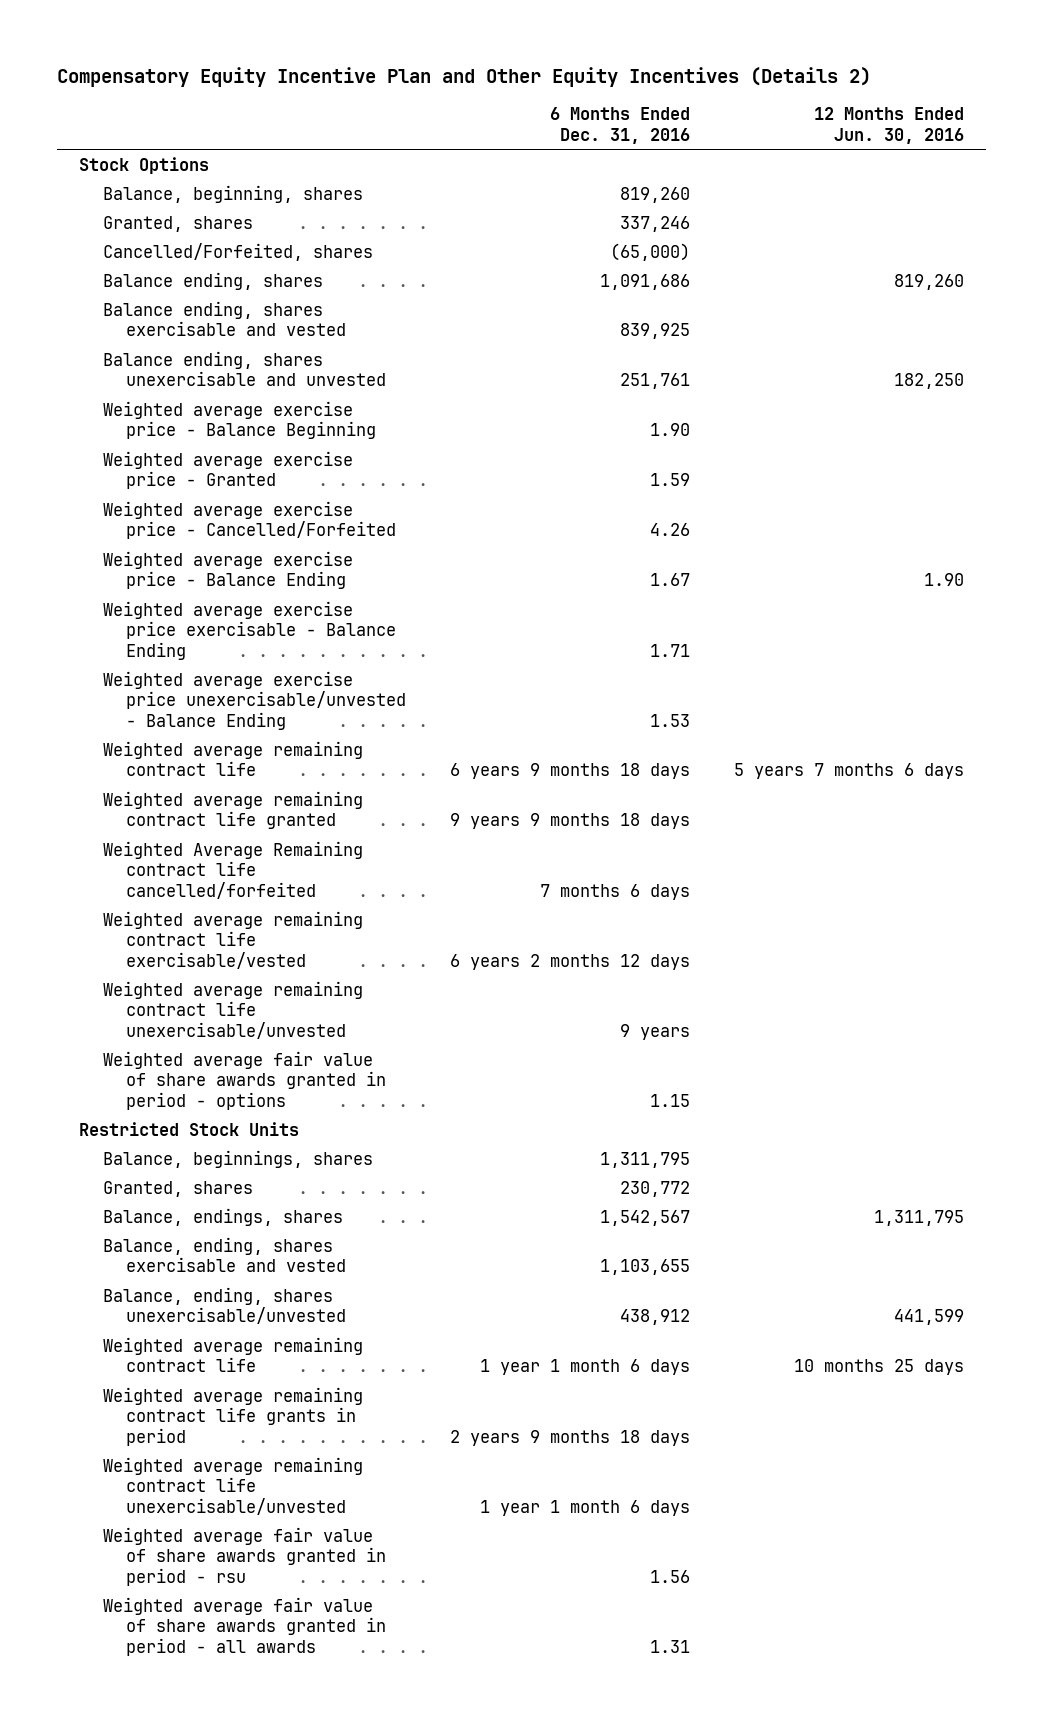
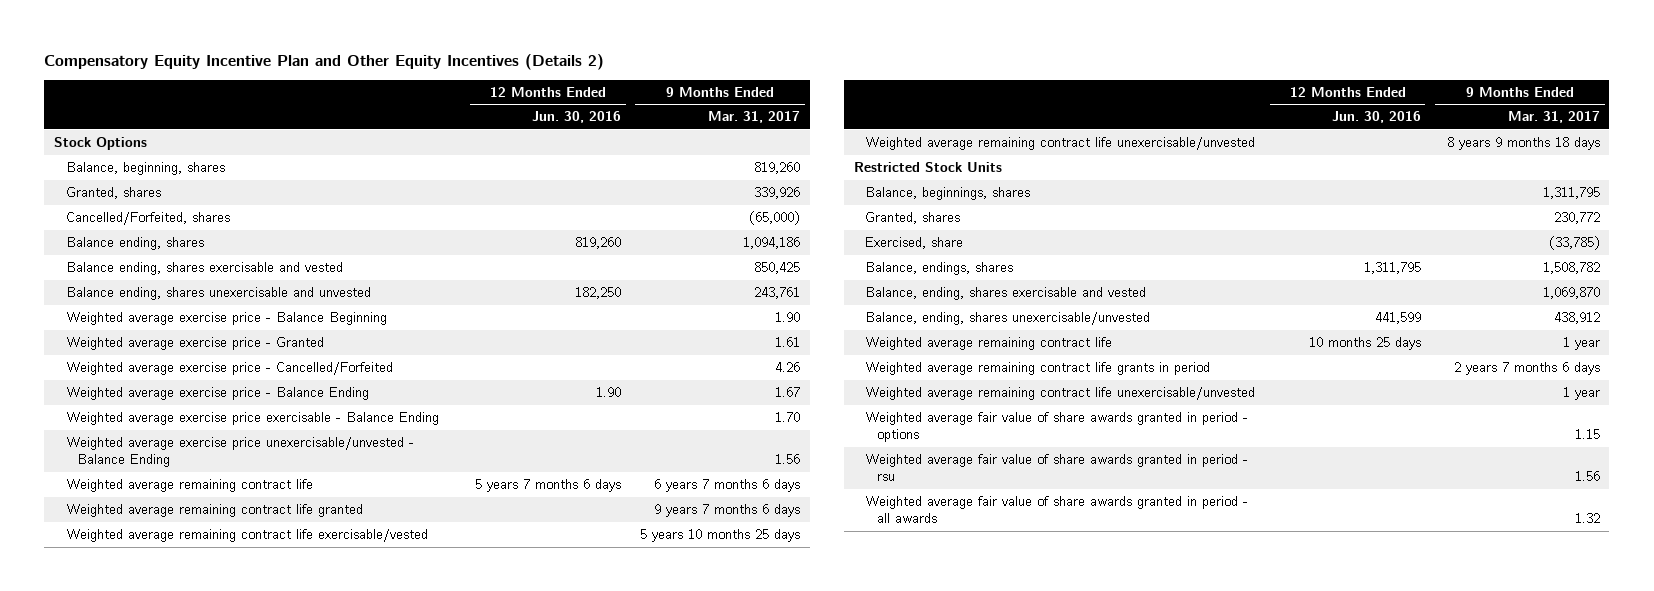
- | 6 Months Ended Dec. 31, 2016 | 12 Months Ended Jun. 30, 2016
+ | 12 Months Ended Jun. 30, 2016 | 9 Months Ended Mar. 31, 2017
- Weighted Average Remaining contract life cancelled/forfeited | 7 months 6 days |
+ Exercised, share | | (33,785)
moved down: Weighted average fair value of share awards granted in period - options | | 1.15

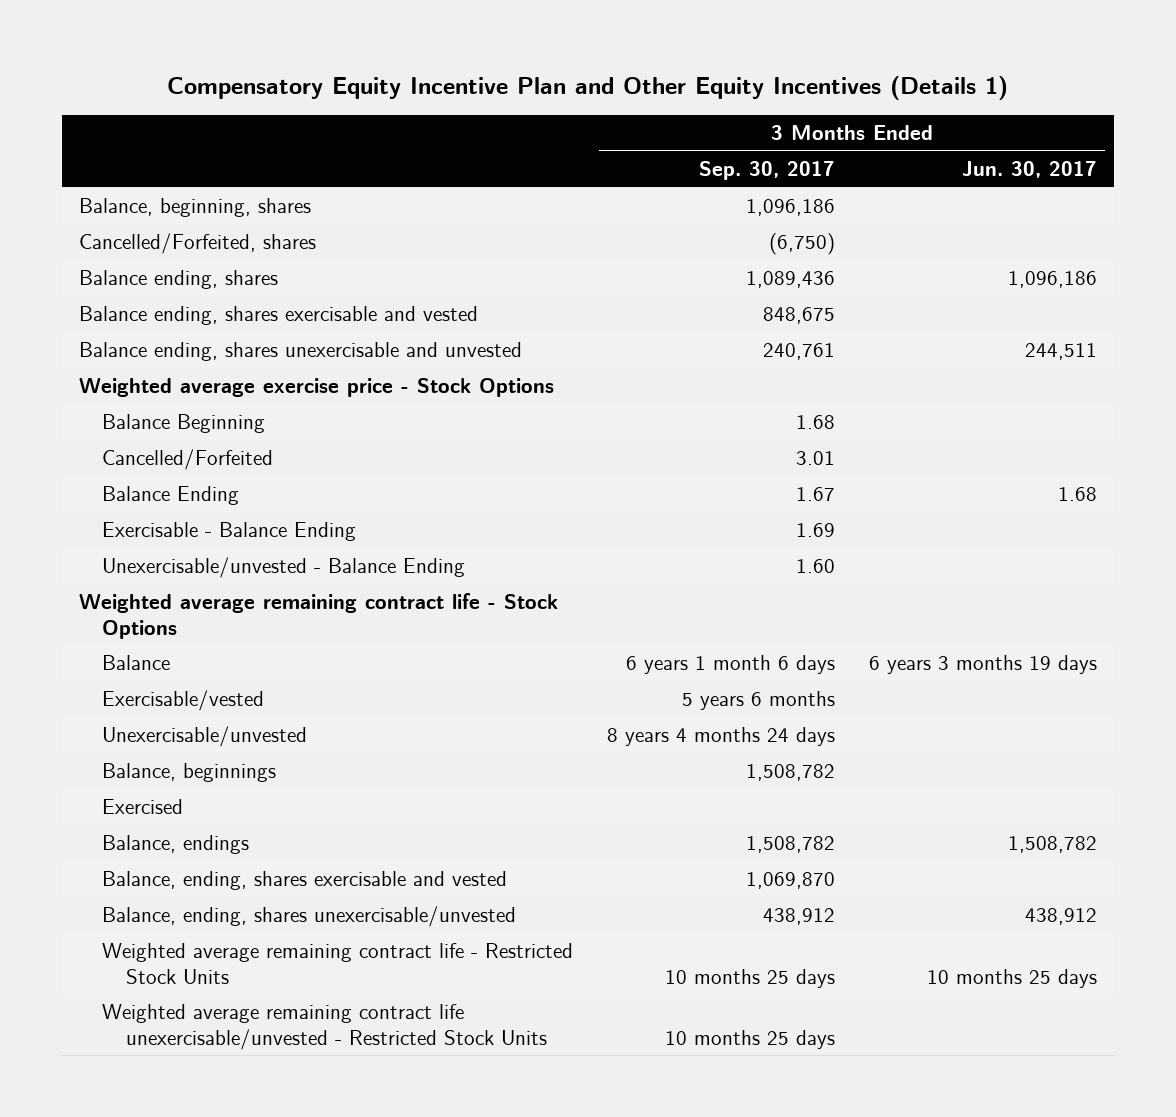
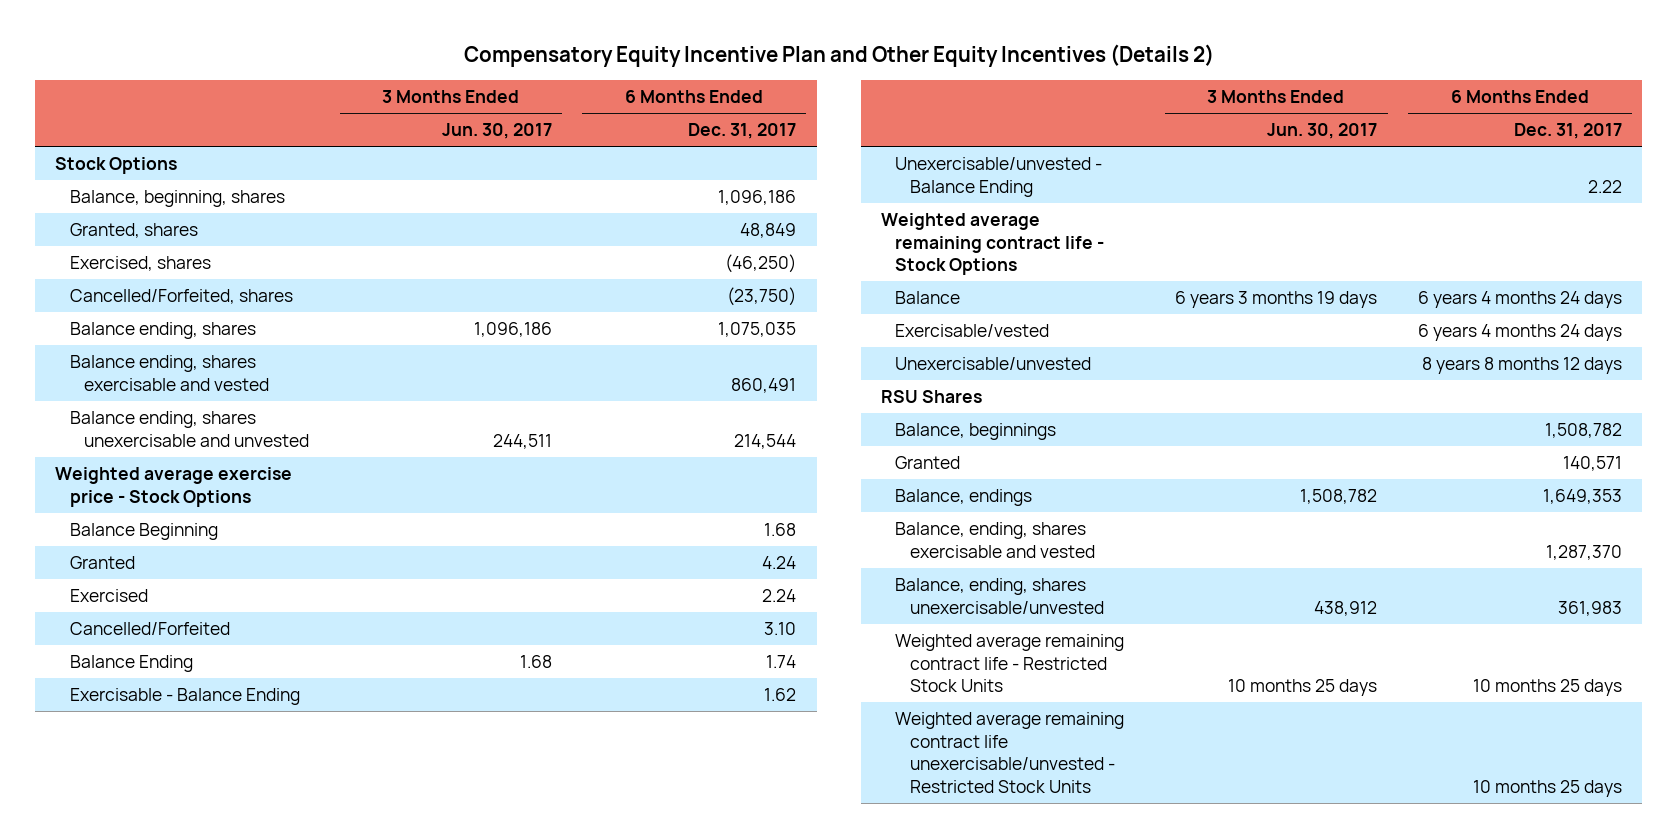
- Compensatory Equity Incentive Plan and Other Equity Incentives (Details 1)
+ Compensatory Equity Incentive Plan and Other Equity Incentives (Details 2)
- | 3 Months Ended Sep. 30, 2017 | 3 Months Ended Jun. 30, 2017
+ | 3 Months Ended Jun. 30, 2017 | 6 Months Ended Dec. 31, 2017
+ Stock Options
+ Granted, shares | | 48,849
+ Exercised, shares | | (46,250)
+ Granted | | 4.24
moved up: Exercised | | 2.24
+ RSU Shares
+ Granted | | 140,571

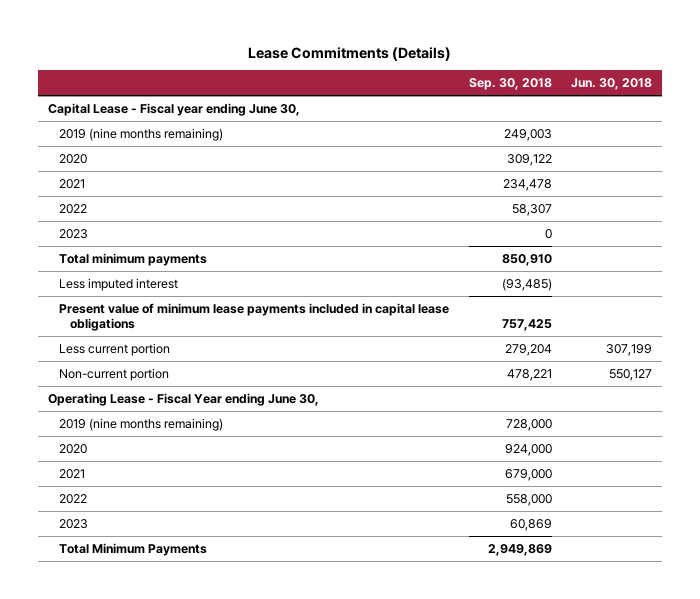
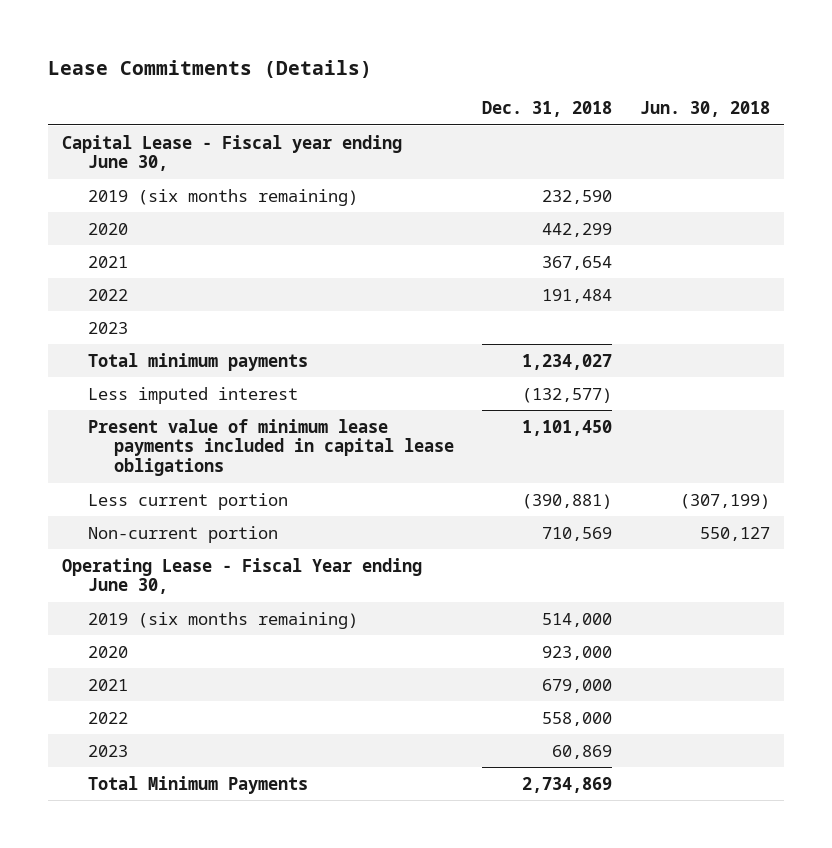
- | Sep. 30, 2018 | Jun. 30, 2018
+ | Dec. 31, 2018 | Jun. 30, 2018
- 2019 (nine months remaining) | 249,003 |
+ 2019 (six months remaining) | 232,590 |
- Less current portion | 279,204 | 307,199
+ Less current portion | (390,881) | (307,199)
- 2019 (nine months remaining) | 728,000 |
+ 2019 (six months remaining) | 514,000 |

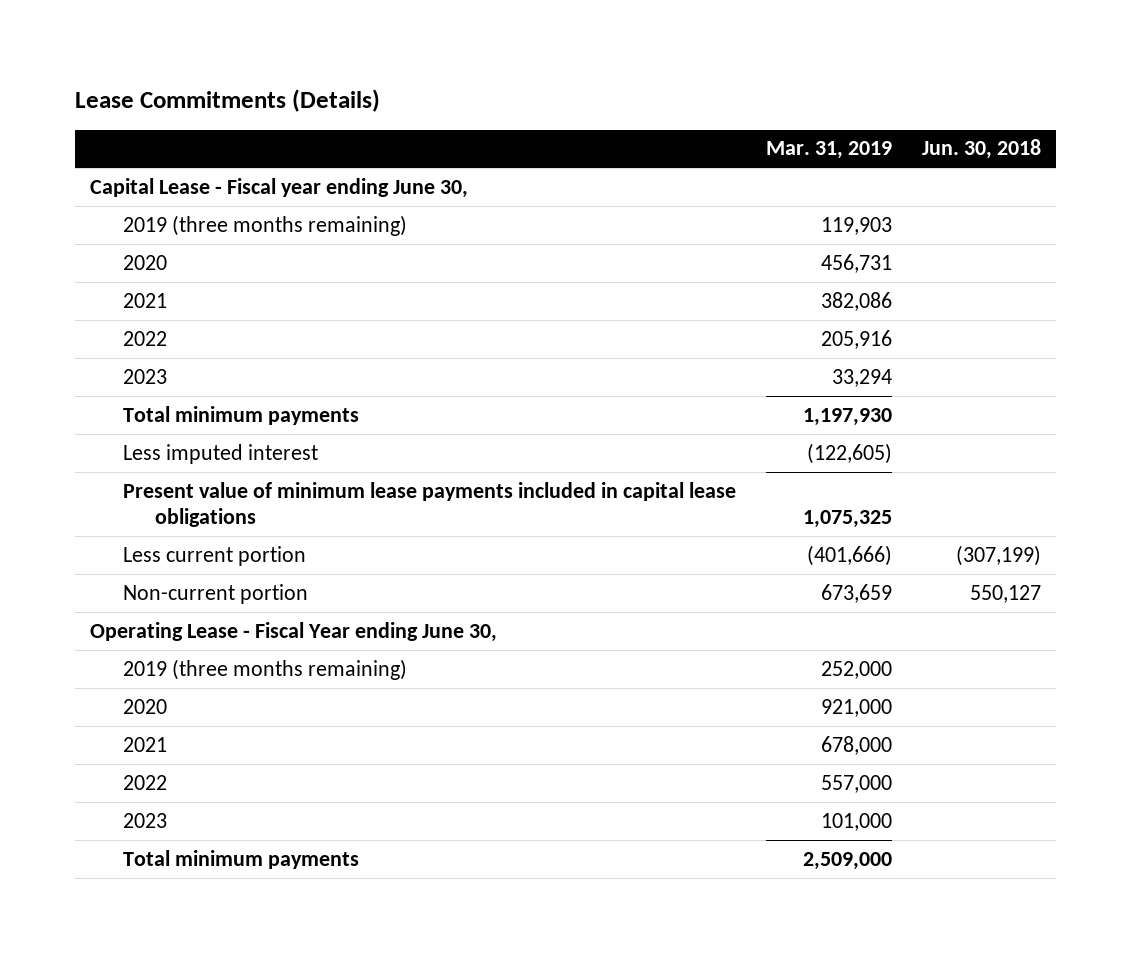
- | Dec. 31, 2018 | Jun. 30, 2018
+ | Mar. 31, 2019 | Jun. 30, 2018
- 2019 (six months remaining) | 232,590 |
+ 2019 (three months remaining) | 119,903 |
- 2019 (six months remaining) | 514,000 |
+ 2019 (three months remaining) | 252,000 |
- Total Minimum Payments | 2,734,869 |
+ Total minimum payments | 2,509,000 |

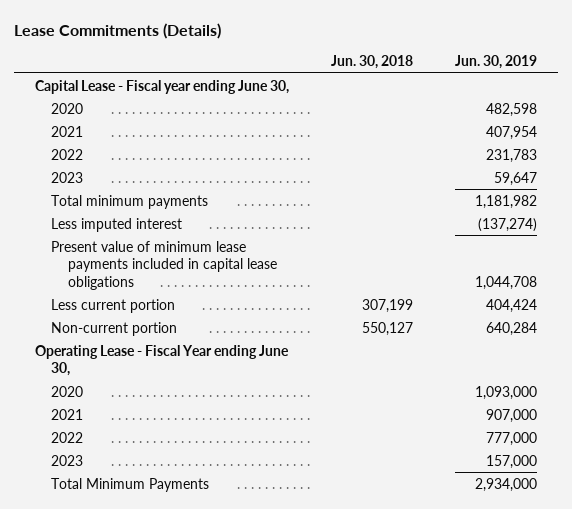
- | Mar. 31, 2019 | Jun. 30, 2018
+ | Jun. 30, 2018 | Jun. 30, 2019
- 2019 (three months remaining) | 119,903 |
- Less current portion | (401,666) | (307,199)
+ Less current portion | 307,199 | 404,424
- 2019 (three months remaining) | 252,000 |
- Total minimum payments | 2,509,000 |
+ Total Minimum Payments | | 2,934,000

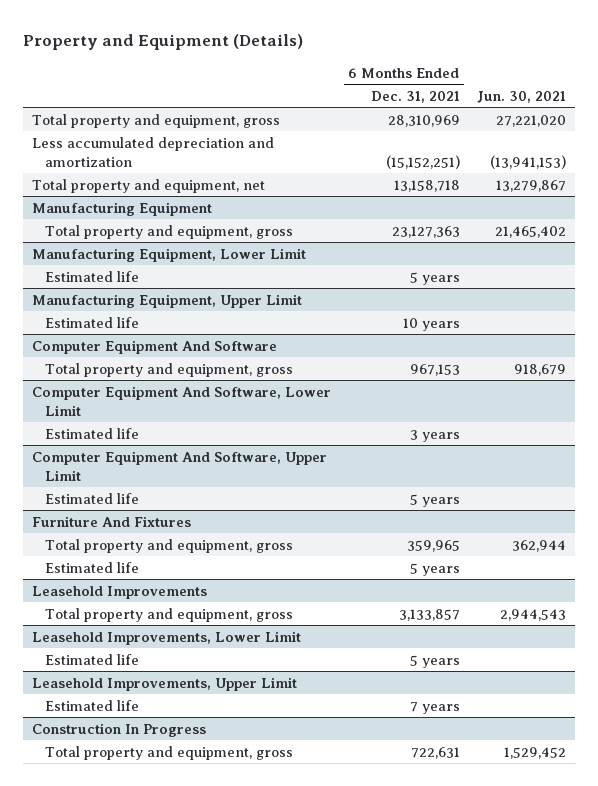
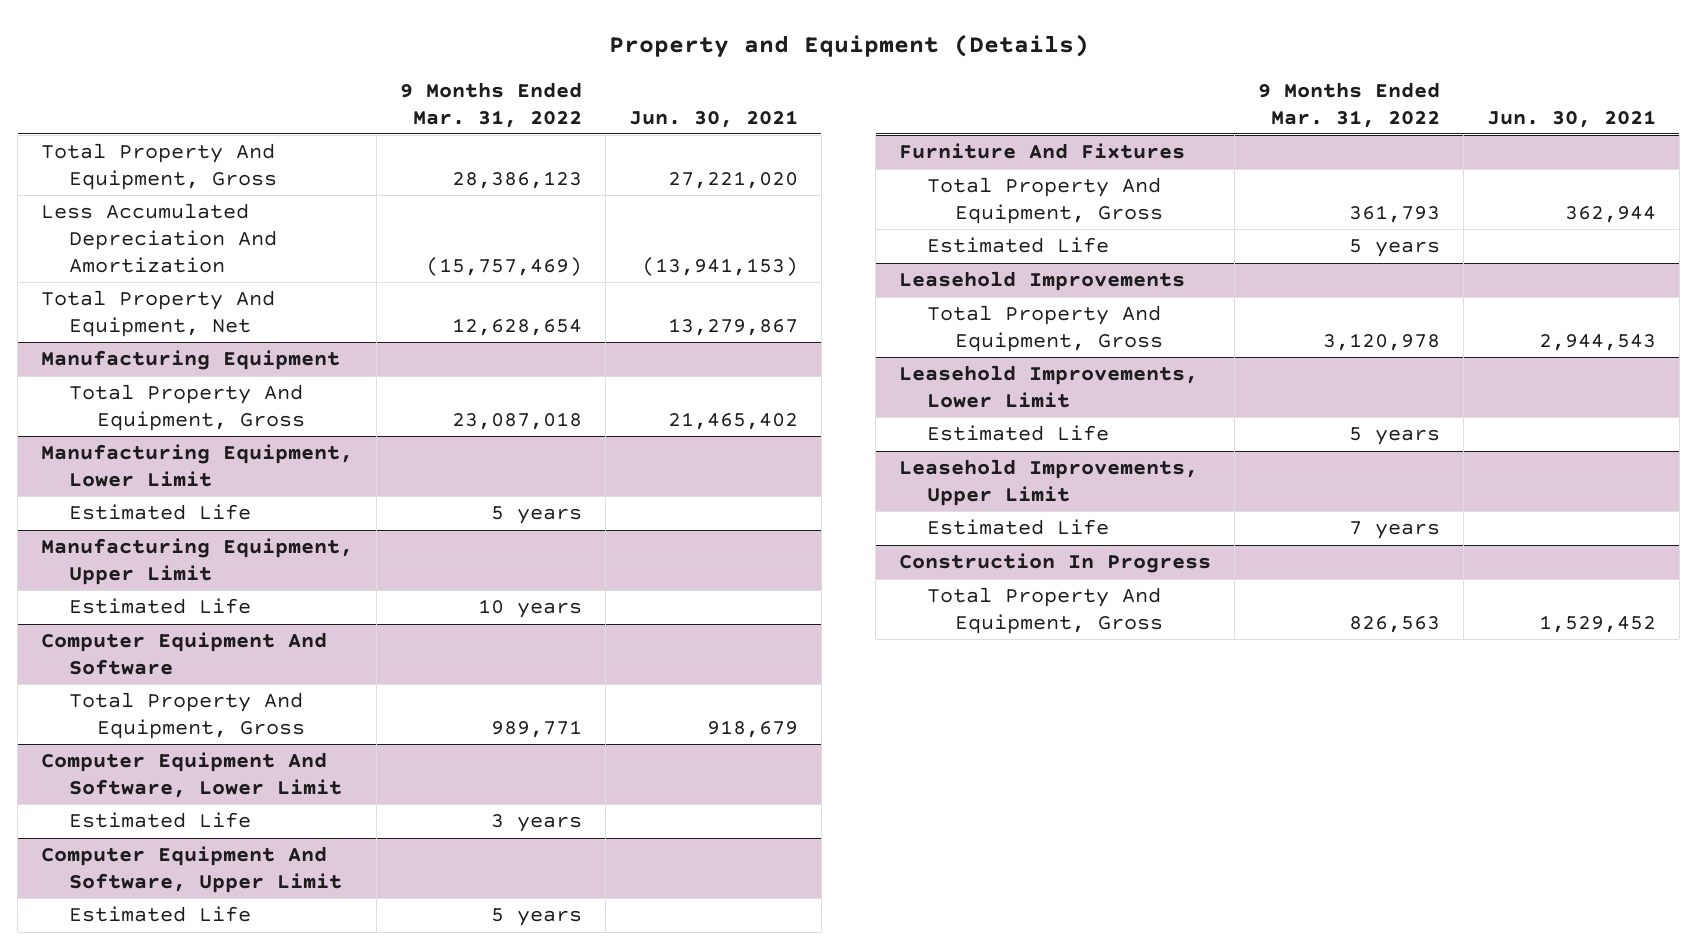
- | 6 Months Ended Dec. 31, 2021 | Jun. 30, 2021
+ | 9 Months Ended Mar. 31, 2022 | Jun. 30, 2021
- Total property and equipment, gross | 28,310,969 | 27,221,020
- Less accumulated depreciation and amortization | (15,152,251) | (13,941,153)
- Total property and equipment, net | 13,158,718 | 13,279,867
+ Total Property And Equipment, Gross | 28,386,123 | 27,221,020
+ Less Accumulated Depreciation And Amortization | (15,757,469) | (13,941,153)
+ Total Property And Equipment, Net | 12,628,654 | 13,279,867
@ Manufacturing Equipment
- Total property and equipment, gross | 23,127,363 | 21,465,402
+ Total Property And Equipment, Gross | 23,087,018 | 21,465,402
@ Manufacturing Equipment, Lower Limit
- Estimated life | 5 years |
+ Estimated Life | 5 years |
@ Manufacturing Equipment, Upper Limit
- Estimated life | 10 years |
+ Estimated Life | 10 years |
@ Computer Equipment And Software
- Total property and equipment, gross | 967,153 | 918,679
+ Total Property And Equipment, Gross | 989,771 | 918,679
@ Computer Equipment And Software, Lower Limit
- Estimated life | 3 years |
+ Estimated Life | 3 years |
@ Computer Equipment And Software, Upper Limit
- Estimated life | 5 years |
+ Estimated Life | 5 years |
@ Furniture And Fixtures
- Total property and equipment, gross | 359,965 | 362,944
- Estimated life | 5 years |
+ Total Property And Equipment, Gross | 361,793 | 362,944
+ Estimated Life | 5 years |
@ Leasehold Improvements
- Total property and equipment, gross | 3,133,857 | 2,944,543
+ Total Property And Equipment, Gross | 3,120,978 | 2,944,543
@ Leasehold Improvements, Lower Limit
- Estimated life | 5 years |
+ Estimated Life | 5 years |
@ Leasehold Improvements, Upper Limit
- Estimated life | 7 years |
+ Estimated Life | 7 years |
@ Construction In Progress
- Total property and equipment, gross | 722,631 | 1,529,452
+ Total Property And Equipment, Gross | 826,563 | 1,529,452

